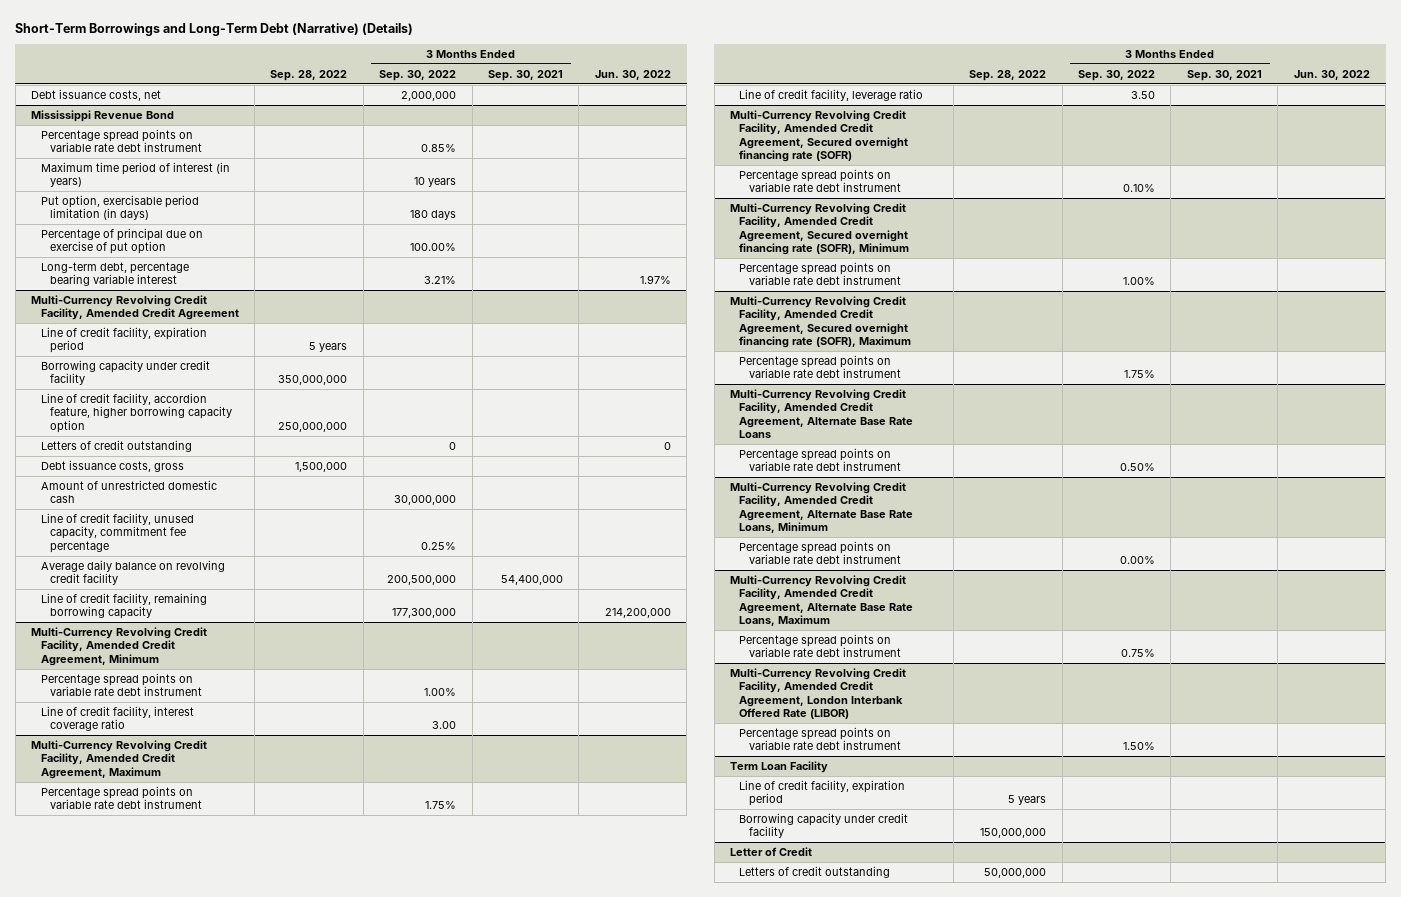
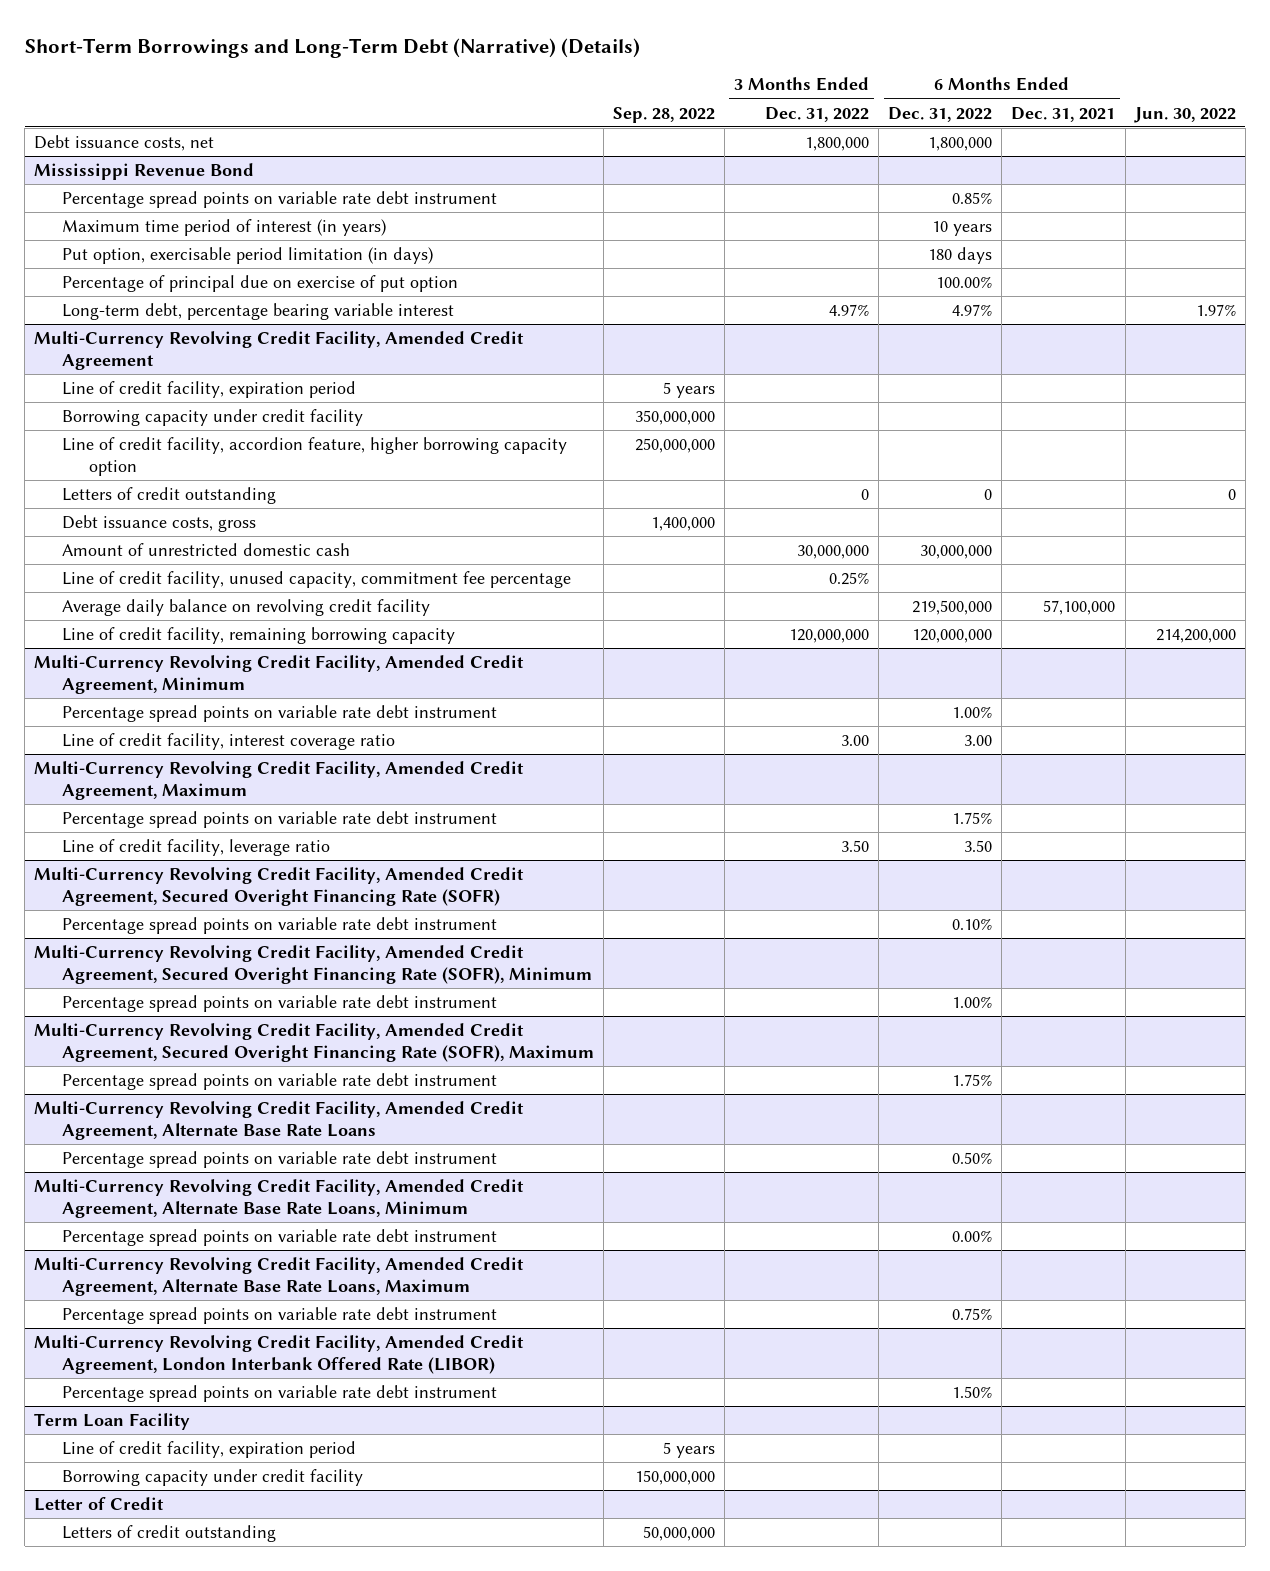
- | Sep. 28, 2022 | 3 Months Ended Sep. 30, 2022 | 3 Months Ended Sep. 30, 2021 | Jun. 30, 2022
+ | Sep. 28, 2022 | 3 Months Ended Dec. 31, 2022 | 6 Months Ended Dec. 31, 2022 | 6 Months Ended Dec. 31, 2021 | Jun. 30, 2022
@ Multi-Currency Revolving Credit Facility, Amended Credit Agreement
- Debt issuance costs, gross | 1,500,000 | | |
+ Debt issuance costs, gross | 1,400,000 | | | |
- Multi-Currency Revolving Credit Facility, Amended Credit Agreement, Secured overnight financing rate (SOFR)
+ Multi-Currency Revolving Credit Facility, Amended Credit Agreement, Secured Overight Financing Rate (SOFR)
- Multi-Currency Revolving Credit Facility, Amended Credit Agreement, Secured overnight financing rate (SOFR), Minimum
+ Multi-Currency Revolving Credit Facility, Amended Credit Agreement, Secured Overight Financing Rate (SOFR), Minimum
- Multi-Currency Revolving Credit Facility, Amended Credit Agreement, Secured overnight financing rate (SOFR), Maximum
+ Multi-Currency Revolving Credit Facility, Amended Credit Agreement, Secured Overight Financing Rate (SOFR), Maximum

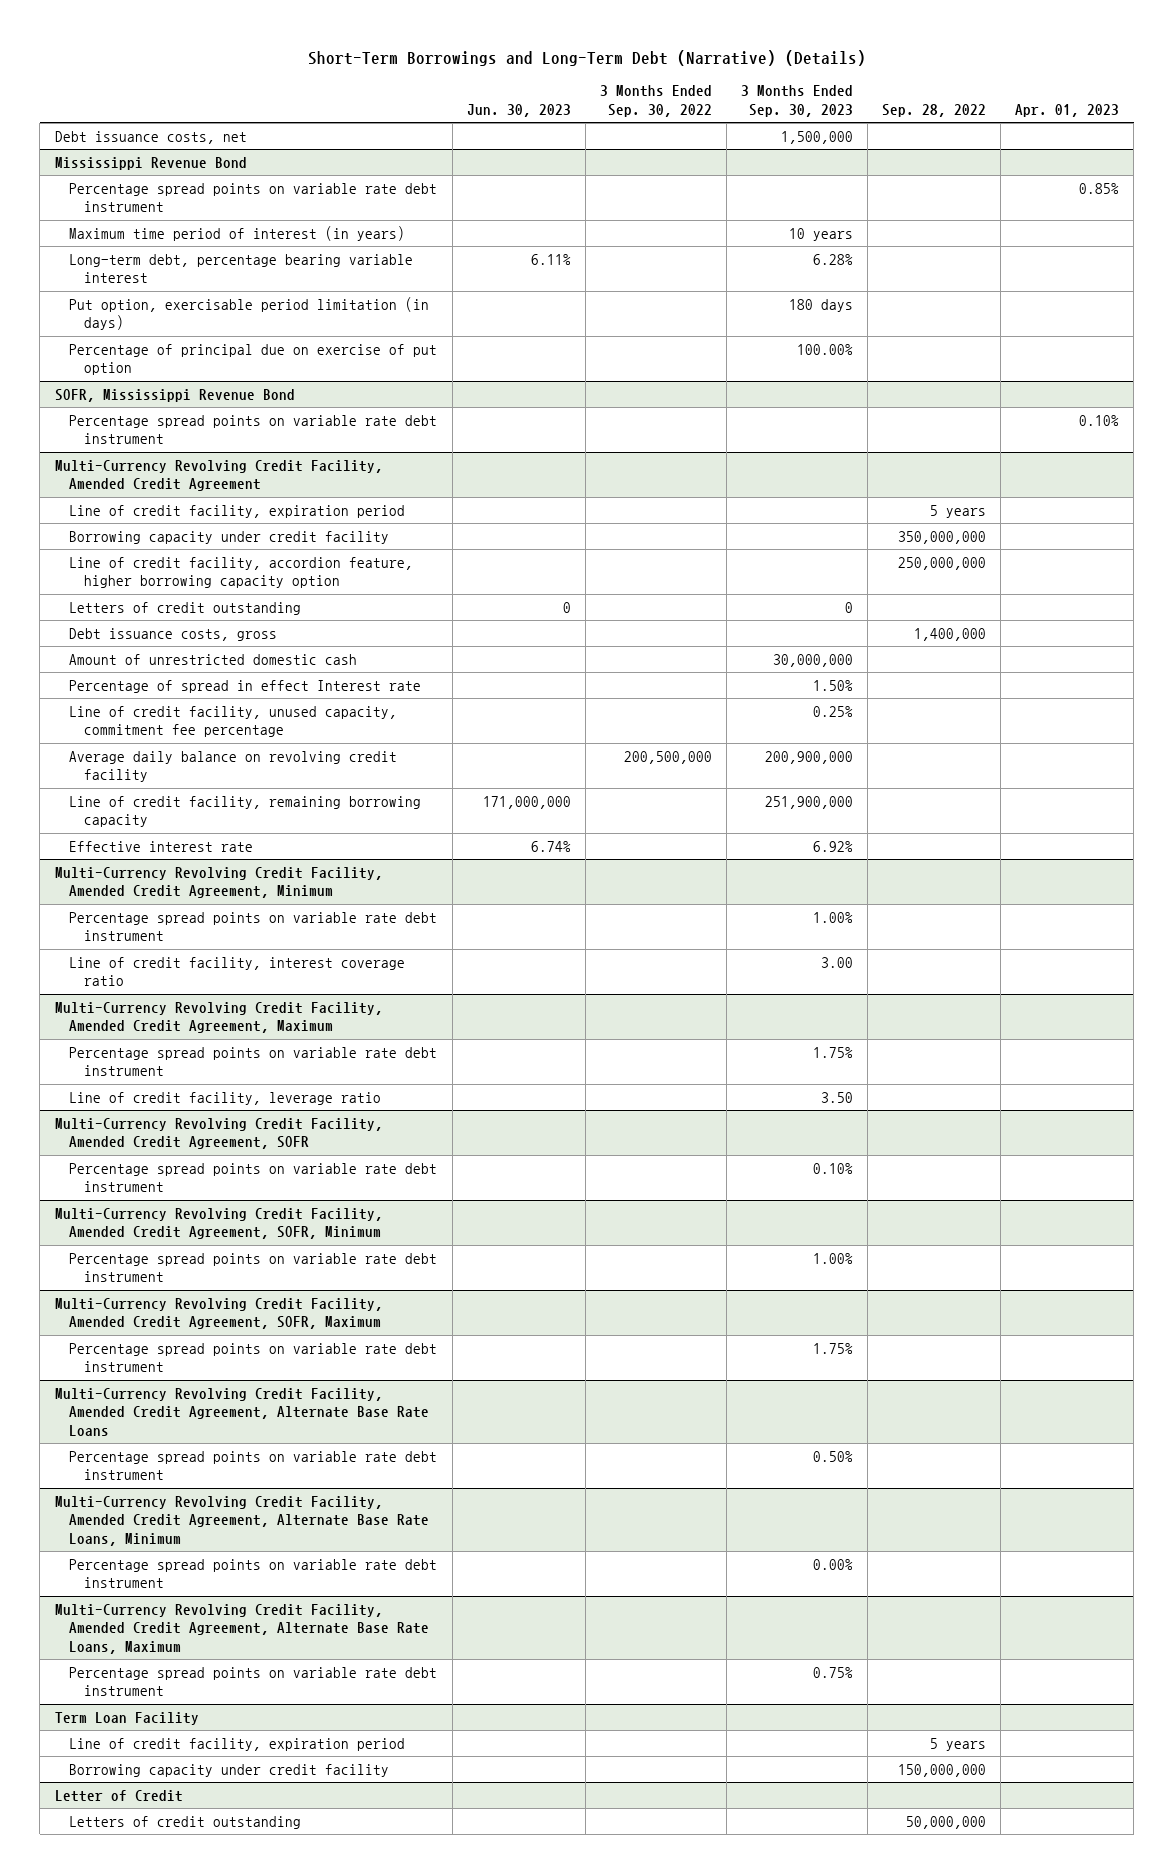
- | Sep. 28, 2022 | 3 Months Ended Dec. 31, 2022 | 6 Months Ended Dec. 31, 2022 | 6 Months Ended Dec. 31, 2021 | Jun. 30, 2022
+ | Jun. 30, 2023 | 3 Months Ended Sep. 30, 2022 | 3 Months Ended Sep. 30, 2023 | Sep. 28, 2022 | Apr. 01, 2023
@ Mississippi Revenue Bond
moved up: Long-term debt, percentage bearing variable interest | 6.11% | | 6.28% | |
+ SOFR, Mississippi Revenue Bond
+ Percentage spread points on variable rate debt instrument | | | | | 0.10%
@ Multi-Currency Revolving Credit Facility, Amended Credit Agreement
+ Percentage of spread in effect Interest rate | | | 1.50% | |
+ Effective interest rate | 6.74% | | 6.92% | |
- Multi-Currency Revolving Credit Facility, Amended Credit Agreement, Secured Overight Financing Rate (SOFR)
+ Multi-Currency Revolving Credit Facility, Amended Credit Agreement, SOFR
- Multi-Currency Revolving Credit Facility, Amended Credit Agreement, Secured Overight Financing Rate (SOFR), Minimum
+ Multi-Currency Revolving Credit Facility, Amended Credit Agreement, SOFR, Minimum
- Multi-Currency Revolving Credit Facility, Amended Credit Agreement, Secured Overight Financing Rate (SOFR), Maximum
+ Multi-Currency Revolving Credit Facility, Amended Credit Agreement, SOFR, Maximum
- Multi-Currency Revolving Credit Facility, Amended Credit Agreement, London Interbank Offered Rate (LIBOR)
- Percentage spread points on variable rate debt instrument | | | 1.50% | |

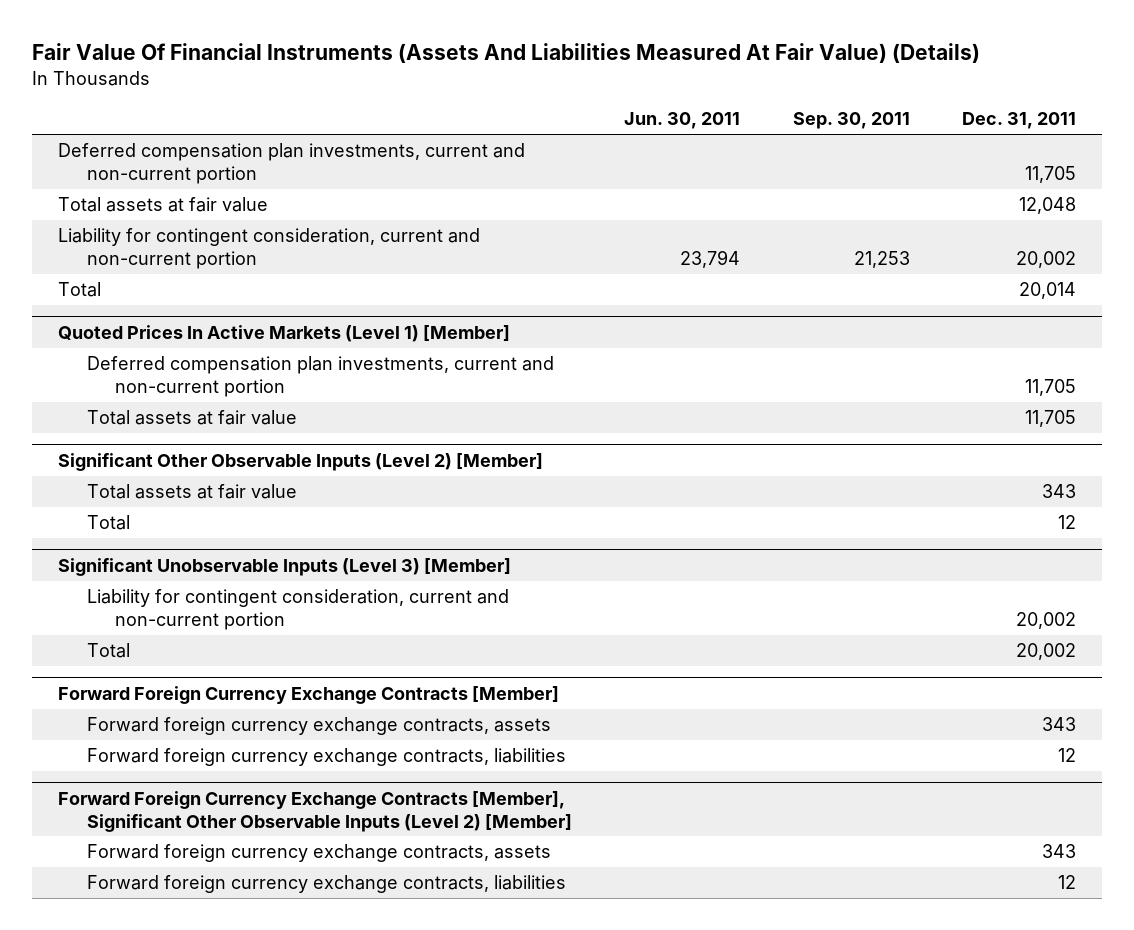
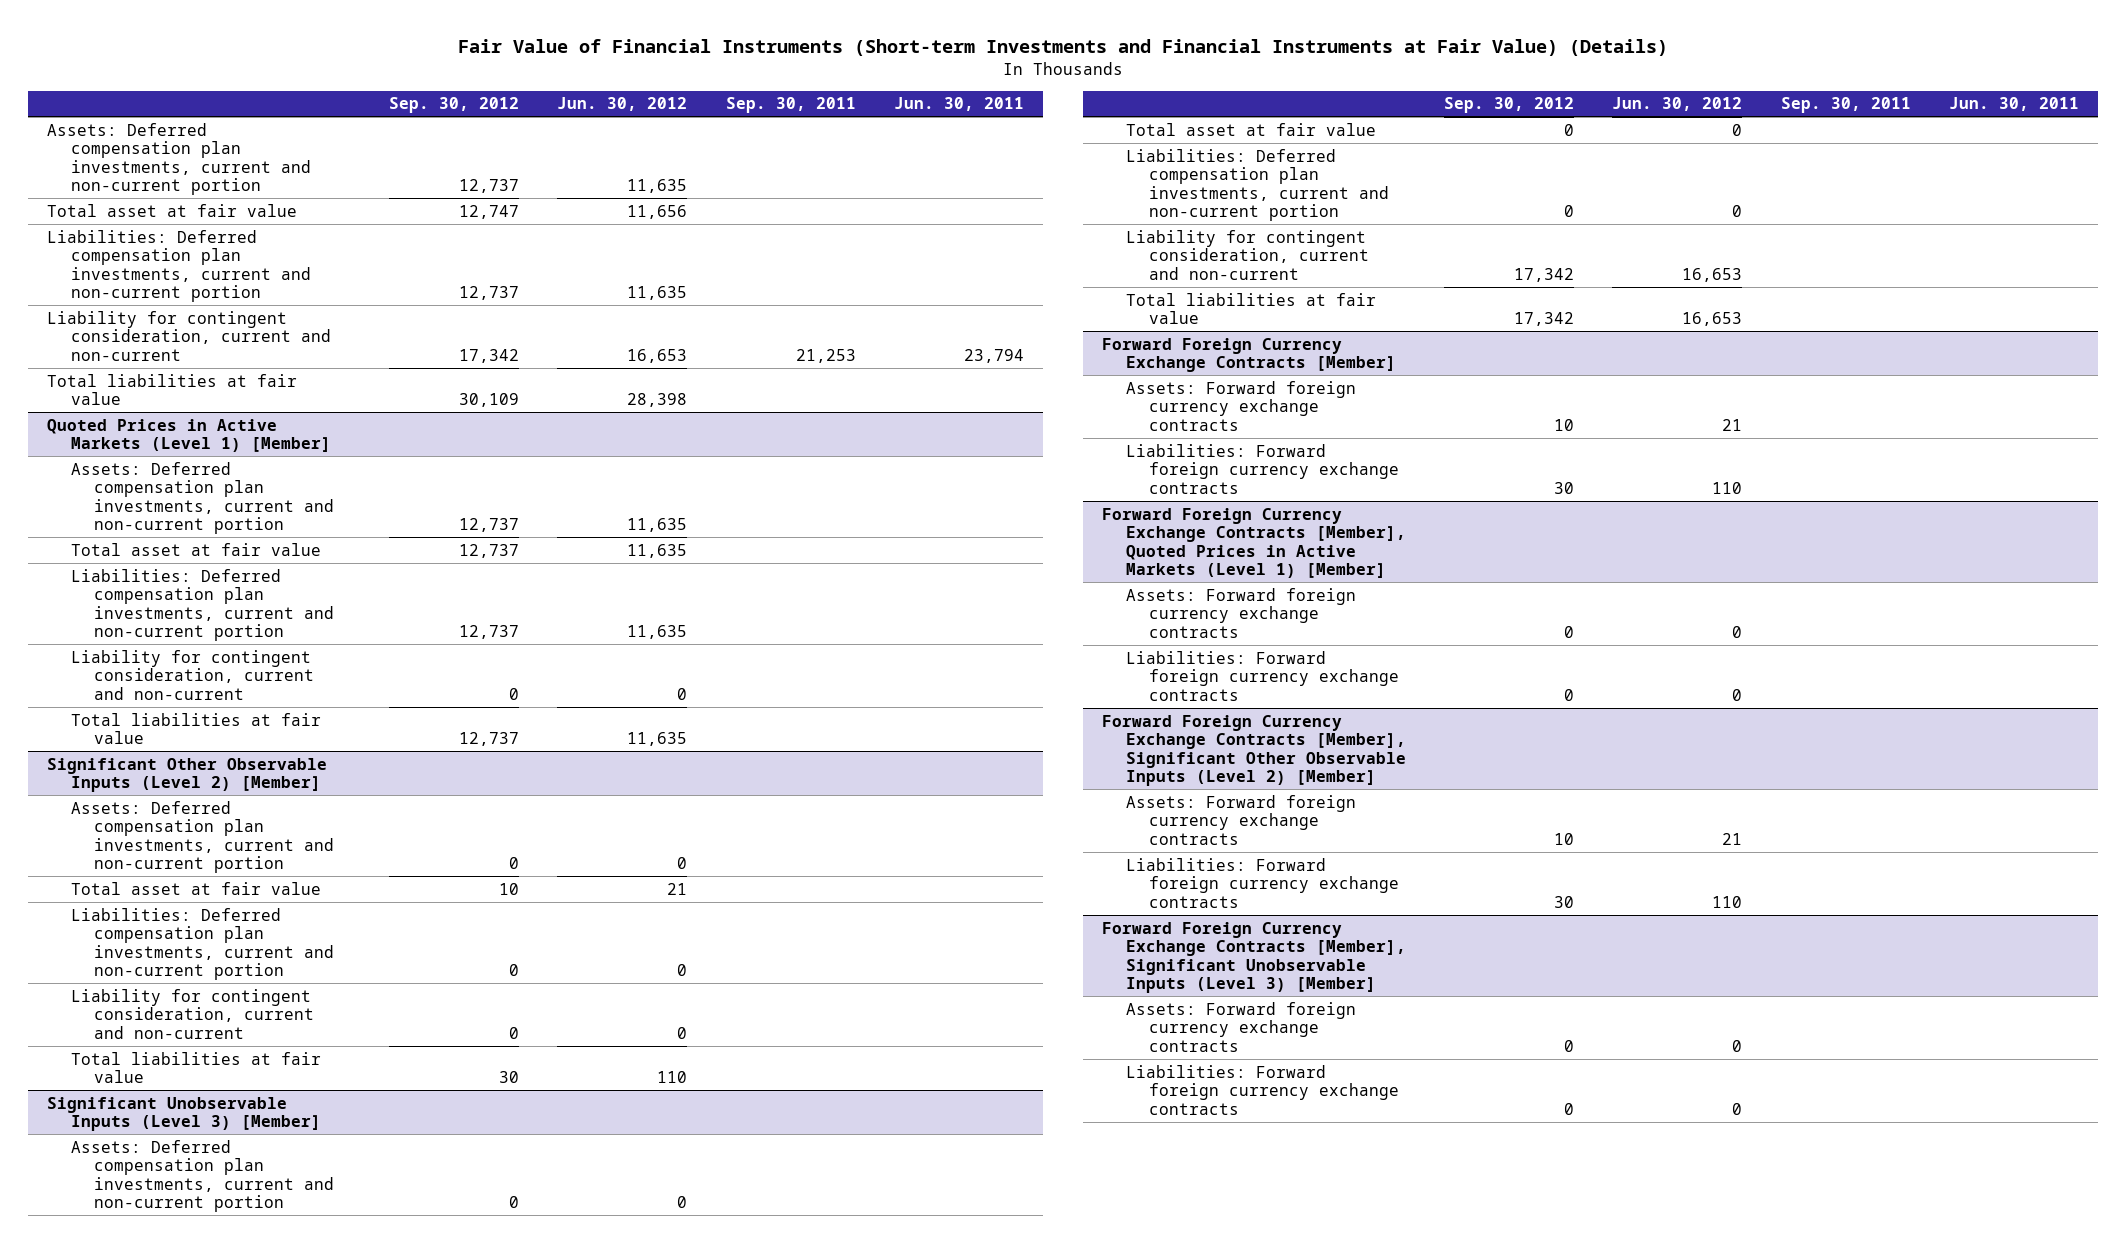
- Fair Value Of Financial Instruments (Assets And Liabilities Measured At Fair Value) (Details)
+ Fair Value of Financial Instruments (Short-term Investments and Financial Instruments at Fair Value) (Details)
- | Jun. 30, 2011 | Sep. 30, 2011 | Dec. 31, 2011
+ | Sep. 30, 2012 | Jun. 30, 2012 | Sep. 30, 2011 | Jun. 30, 2011
- Deferred compensation plan investments, current and non-current portion | | | 11,705
- Total assets at fair value | | | 12,048
- Liability for contingent consideration, current and non-current portion | 23,794 | 21,253 | 20,002
- Total | | | 20,014
- Quoted Prices In Active Markets (Level 1) [Member]
- Deferred compensation plan investments, current and non-current portion | | | 11,705
- Total assets at fair value | | | 11,705
+ Assets: Deferred compensation plan investments, current and non-current portion | 12,737 | 11,635 | |
+ Total asset at fair value | 12,747 | 11,656 | |
+ Liabilities: Deferred compensation plan investments, current and non-current portion | 12,737 | 11,635 | |
+ Liability for contingent consideration, current and non-current | 17,342 | 16,653 | 21,253 | 23,794
+ Total liabilities at fair value | 30,109 | 28,398 | |
+ Quoted Prices in Active Markets (Level 1) [Member]
+ Assets: Deferred compensation plan investments, current and non-current portion | 12,737 | 11,635 | |
+ Total asset at fair value | 12,737 | 11,635 | |
+ Liabilities: Deferred compensation plan investments, current and non-current portion | 12,737 | 11,635 | |
+ Liability for contingent consideration, current and non-current | 0 | 0 | |
+ Total liabilities at fair value | 12,737 | 11,635 | |
@ Significant Other Observable Inputs (Level 2) [Member]
- Total assets at fair value | | | 343
- Total | | | 12
+ Assets: Deferred compensation plan investments, current and non-current portion | 0 | 0 | |
+ Total asset at fair value | 10 | 21 | |
+ Liabilities: Deferred compensation plan investments, current and non-current portion | 0 | 0 | |
+ Liability for contingent consideration, current and non-current | 0 | 0 | |
+ Total liabilities at fair value | 30 | 110 | |
@ Significant Unobservable Inputs (Level 3) [Member]
- Liability for contingent consideration, current and non-current portion | | | 20,002
- Total | | | 20,002
+ Assets: Deferred compensation plan investments, current and non-current portion | 0 | 0 | |
+ Total asset at fair value | 0 | 0 | |
+ Liabilities: Deferred compensation plan investments, current and non-current portion | 0 | 0 | |
+ Liability for contingent consideration, current and non-current | 17,342 | 16,653 | |
+ Total liabilities at fair value | 17,342 | 16,653 | |
@ Forward Foreign Currency Exchange Contracts [Member]
- Forward foreign currency exchange contracts, assets | | | 343
- Forward foreign currency exchange contracts, liabilities | | | 12
+ Assets: Forward foreign currency exchange contracts | 10 | 21 | |
+ Liabilities: Forward foreign currency exchange contracts | 30 | 110 | |
+ Forward Foreign Currency Exchange Contracts [Member], Quoted Prices in Active Markets (Level 1) [Member]
+ Assets: Forward foreign currency exchange contracts | 0 | 0 | |
+ Liabilities: Forward foreign currency exchange contracts | 0 | 0 | |
@ Forward Foreign Currency Exchange Contracts [Member], Significant Other Observable Inputs (Level 2) [Member]
- Forward foreign currency exchange contracts, assets | | | 343
- Forward foreign currency exchange contracts, liabilities | | | 12
+ Assets: Forward foreign currency exchange contracts | 10 | 21 | |
+ Liabilities: Forward foreign currency exchange contracts | 30 | 110 | |
+ Forward Foreign Currency Exchange Contracts [Member], Significant Unobservable Inputs (Level 3) [Member]
+ Assets: Forward foreign currency exchange contracts | 0 | 0 | |
+ Liabilities: Forward foreign currency exchange contracts | 0 | 0 | |

